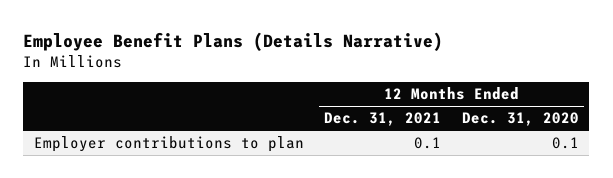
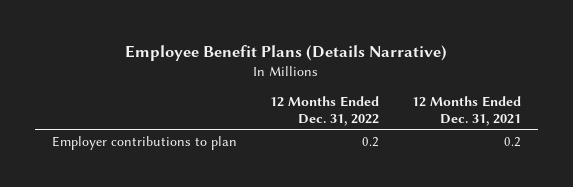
- | 12 Months Ended Dec. 31, 2021 | 12 Months Ended Dec. 31, 2020
+ | 12 Months Ended Dec. 31, 2022 | 12 Months Ended Dec. 31, 2021
- Employer contributions to plan | 0.1 | 0.1
+ Employer contributions to plan | 0.2 | 0.2

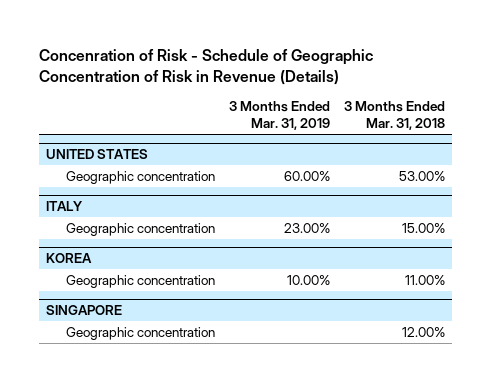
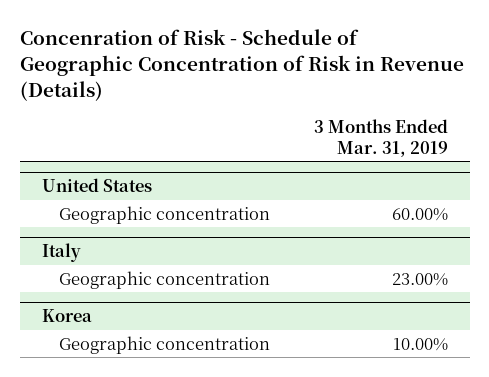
- | 3 Months Ended Mar. 31, 2019 | 3 Months Ended Mar. 31, 2018
+ | 3 Months Ended Mar. 31, 2019
- UNITED STATES
+ United States
- ITALY
+ Italy
- KOREA
+ Korea
- SINGAPORE
- Geographic concentration | | 12.00%

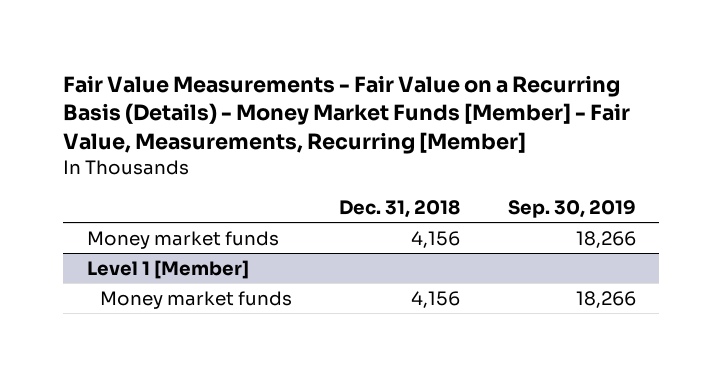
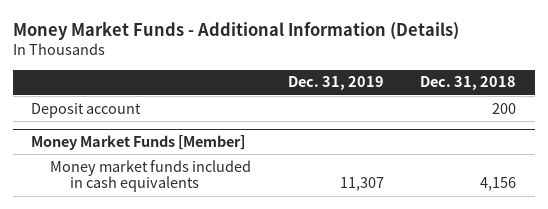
- Fair Value Measurements - Fair Value on a Recurring Basis (Details) - Money Market Funds [Member] - Fair Value, Measurements, Recurring [Member]
+ Money Market Funds - Additional Information (Details)
- | Dec. 31, 2018 | Sep. 30, 2019
+ | Dec. 31, 2019 | Dec. 31, 2018
- Money market funds | 4,156 | 18,266
- Level 1 [Member]
- Money market funds | 4,156 | 18,266
+ Deposit account | | 200
+ Money Market Funds [Member]
+ Money market funds included in cash equivalents | 11,307 | 4,156

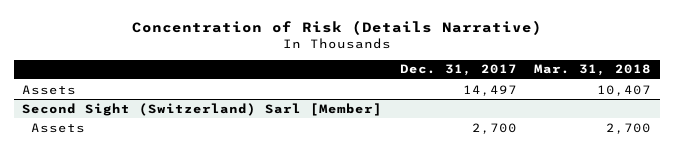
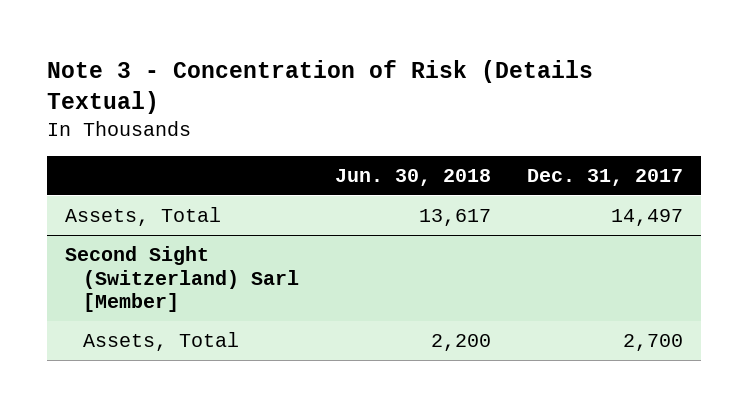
- Concentration of Risk (Details Narrative)
+ Note 3 - Concentration of Risk (Details Textual)
- | Dec. 31, 2017 | Mar. 31, 2018
+ | Jun. 30, 2018 | Dec. 31, 2017
- Assets | 14,497 | 10,407
+ Assets, Total | 13,617 | 14,497
@ Second Sight (Switzerland) Sarl [Member]
- Assets | 2,700 | 2,700
+ Assets, Total | 2,200 | 2,700

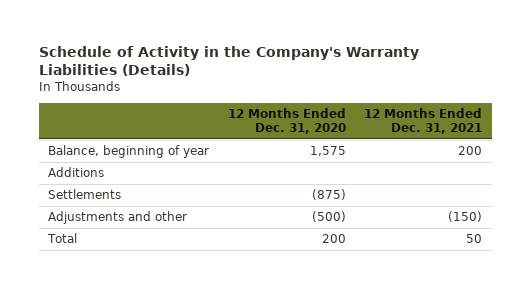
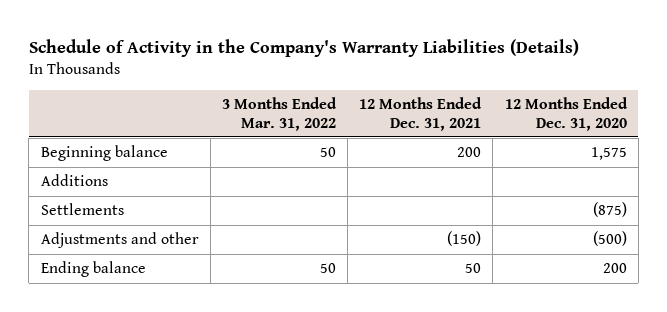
- | 12 Months Ended Dec. 31, 2020 | 12 Months Ended Dec. 31, 2021
+ | 3 Months Ended Mar. 31, 2022 | 12 Months Ended Dec. 31, 2021 | 12 Months Ended Dec. 31, 2020
- Balance, beginning of year | 1,575 | 200
+ Beginning balance | 50 | 200 | 1,575
- Total | 200 | 50
+ Ending balance | 50 | 50 | 200

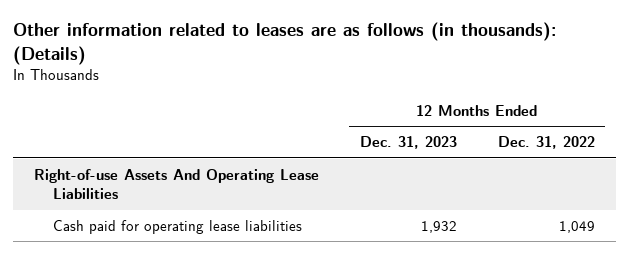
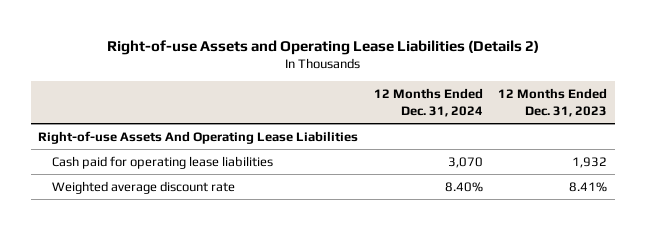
- Other information related to leases are as follows (in thousands): (Details)
+ Right-of-use Assets and Operating Lease Liabilities (Details 2)
- | 12 Months Ended Dec. 31, 2023 | 12 Months Ended Dec. 31, 2022
+ | 12 Months Ended Dec. 31, 2024 | 12 Months Ended Dec. 31, 2023
+ Weighted average discount rate | 8.40% | 8.41%

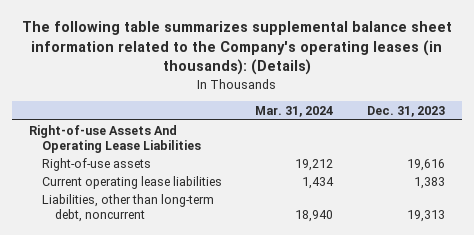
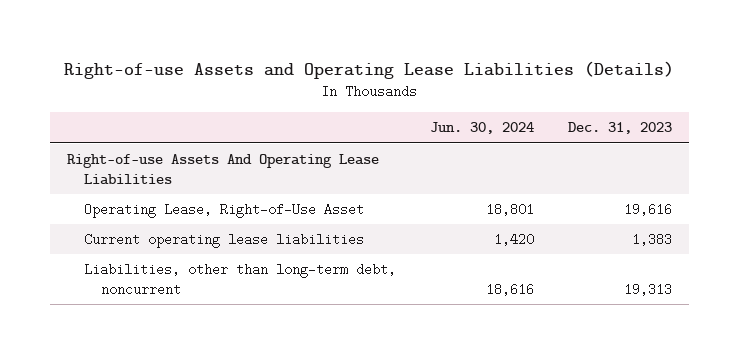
- The following table summarizes supplemental balance sheet information related to the Company's operating leases (in thousands): (Details)
+ Right-of-use Assets and Operating Lease Liabilities (Details)
- | Mar. 31, 2024 | Dec. 31, 2023
+ | Jun. 30, 2024 | Dec. 31, 2023
- Right-of-use assets | 19,212 | 19,616
+ Operating Lease, Right-of-Use Asset | 18,801 | 19,616

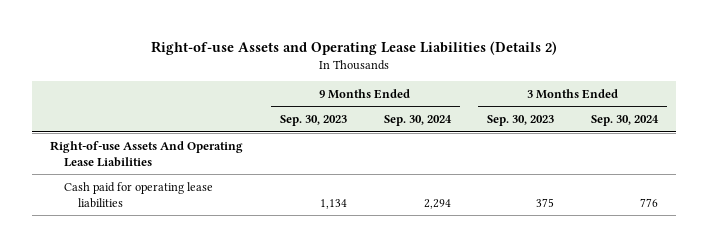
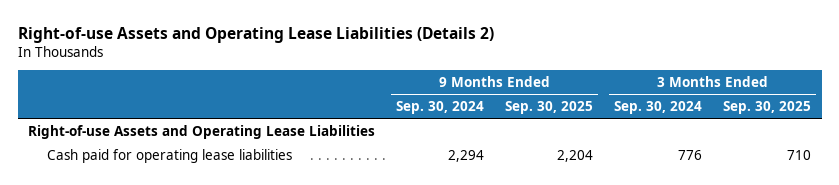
- | 9 Months Ended Sep. 30, 2023 | 9 Months Ended Sep. 30, 2024 | 3 Months Ended Sep. 30, 2023 | 3 Months Ended Sep. 30, 2024
+ | 9 Months Ended Sep. 30, 2024 | 9 Months Ended Sep. 30, 2025 | 3 Months Ended Sep. 30, 2024 | 3 Months Ended Sep. 30, 2025
- Right-of-use Assets And Operating Lease Liabilities
+ Right-of-use Assets and Operating Lease Liabilities

